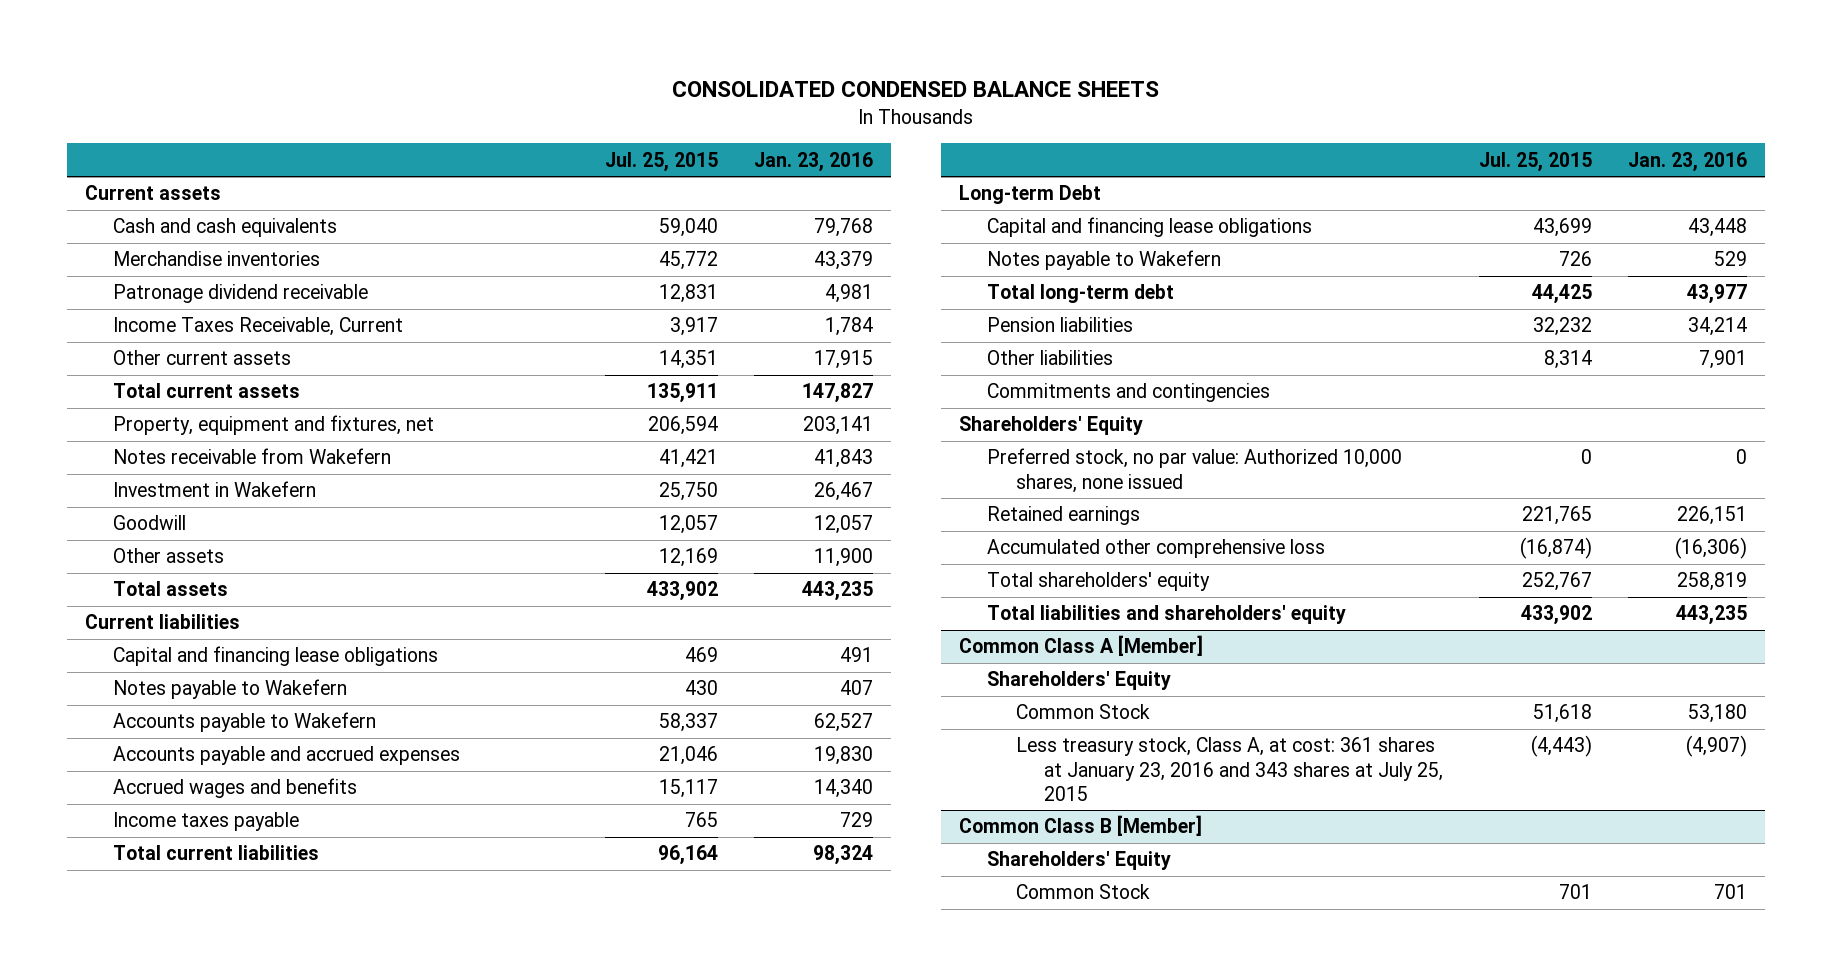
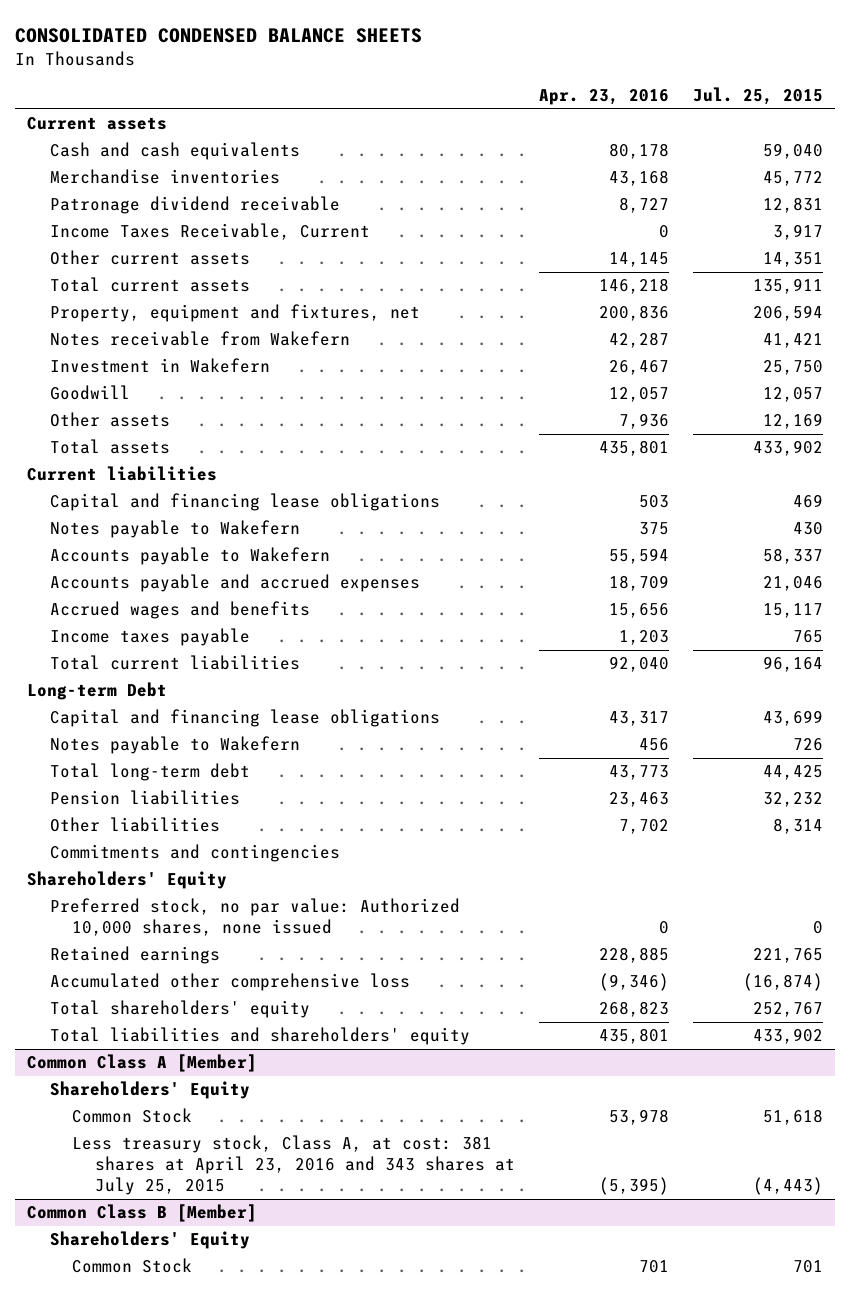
- | Jul. 25, 2015 | Jan. 23, 2016
+ | Apr. 23, 2016 | Jul. 25, 2015
@ Common Class A [Member]
- Less treasury stock, Class A, at cost: 361 shares at January 23, 2016 and 343 shares at July 25, 2015 | (4,443) | (4,907)
+ Less treasury stock, Class A, at cost: 381 shares at April 23, 2016 and 343 shares at July 25, 2015 | (5,395) | (4,443)

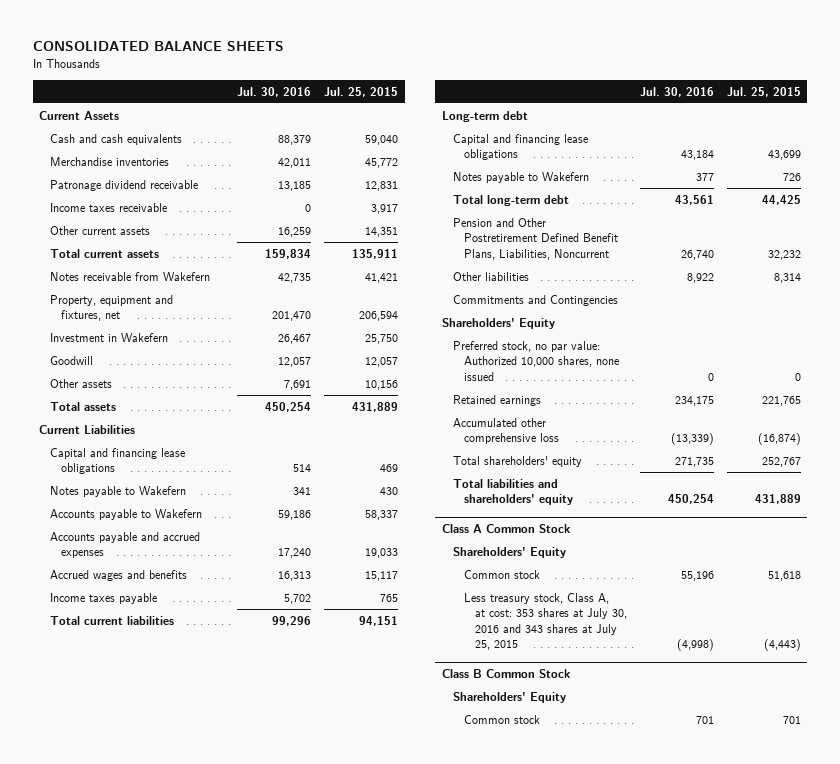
- CONSOLIDATED CONDENSED BALANCE SHEETS
+ CONSOLIDATED BALANCE SHEETS
- | Apr. 23, 2016 | Jul. 25, 2015
+ | Jul. 30, 2016 | Jul. 25, 2015
- Current assets
+ Current Assets
- Income Taxes Receivable, Current | 0 | 3,917
+ Income taxes receivable | 0 | 3,917
moved down: Property, equipment and fixtures, net | 201,470 | 206,594
- Other assets | 7,936 | 12,169
- Total assets | 435,801 | 433,902
- Current liabilities
+ Other assets | 7,691 | 10,156
+ Total assets | 450,254 | 431,889
+ Current Liabilities
- Accounts payable and accrued expenses | 18,709 | 21,046
+ Accounts payable and accrued expenses | 17,240 | 19,033
- Total current liabilities | 92,040 | 96,164
- Long-term Debt
+ Total current liabilities | 99,296 | 94,151
+ Long-term debt
- Pension liabilities | 23,463 | 32,232
+ Pension and Other Postretirement Defined Benefit Plans, Liabilities, Noncurrent | 26,740 | 32,232
- Commitments and contingencies
+ Commitments and Contingencies
- Total liabilities and shareholders' equity | 435,801 | 433,902
- Common Class A [Member]
+ Total liabilities and shareholders' equity | 450,254 | 431,889
+ Class A Common Stock
- Common Stock | 53,978 | 51,618
- Less treasury stock, Class A, at cost: 381 shares at April 23, 2016 and 343 shares at July 25, 2015 | (5,395) | (4,443)
- Common Class B [Member]
+ Common stock | 55,196 | 51,618
+ Less treasury stock, Class A, at cost: 353 shares at July 30, 2016 and 343 shares at July 25, 2015 | (4,998) | (4,443)
+ Class B Common Stock
- Common Stock | 701 | 701
+ Common stock | 701 | 701

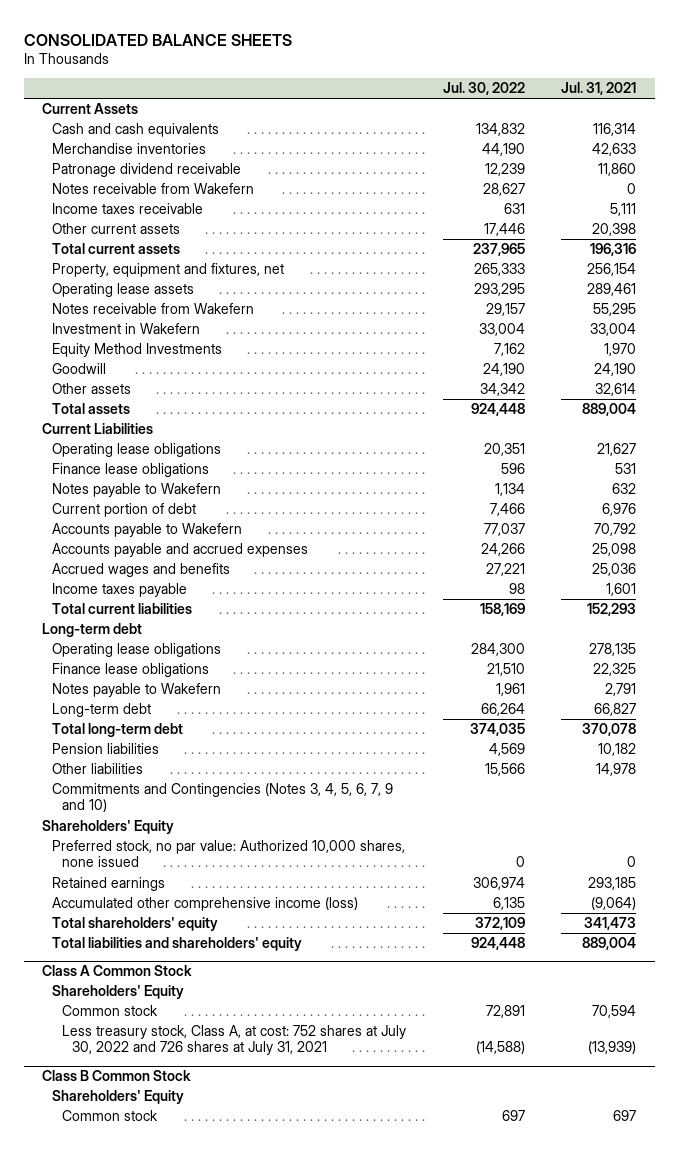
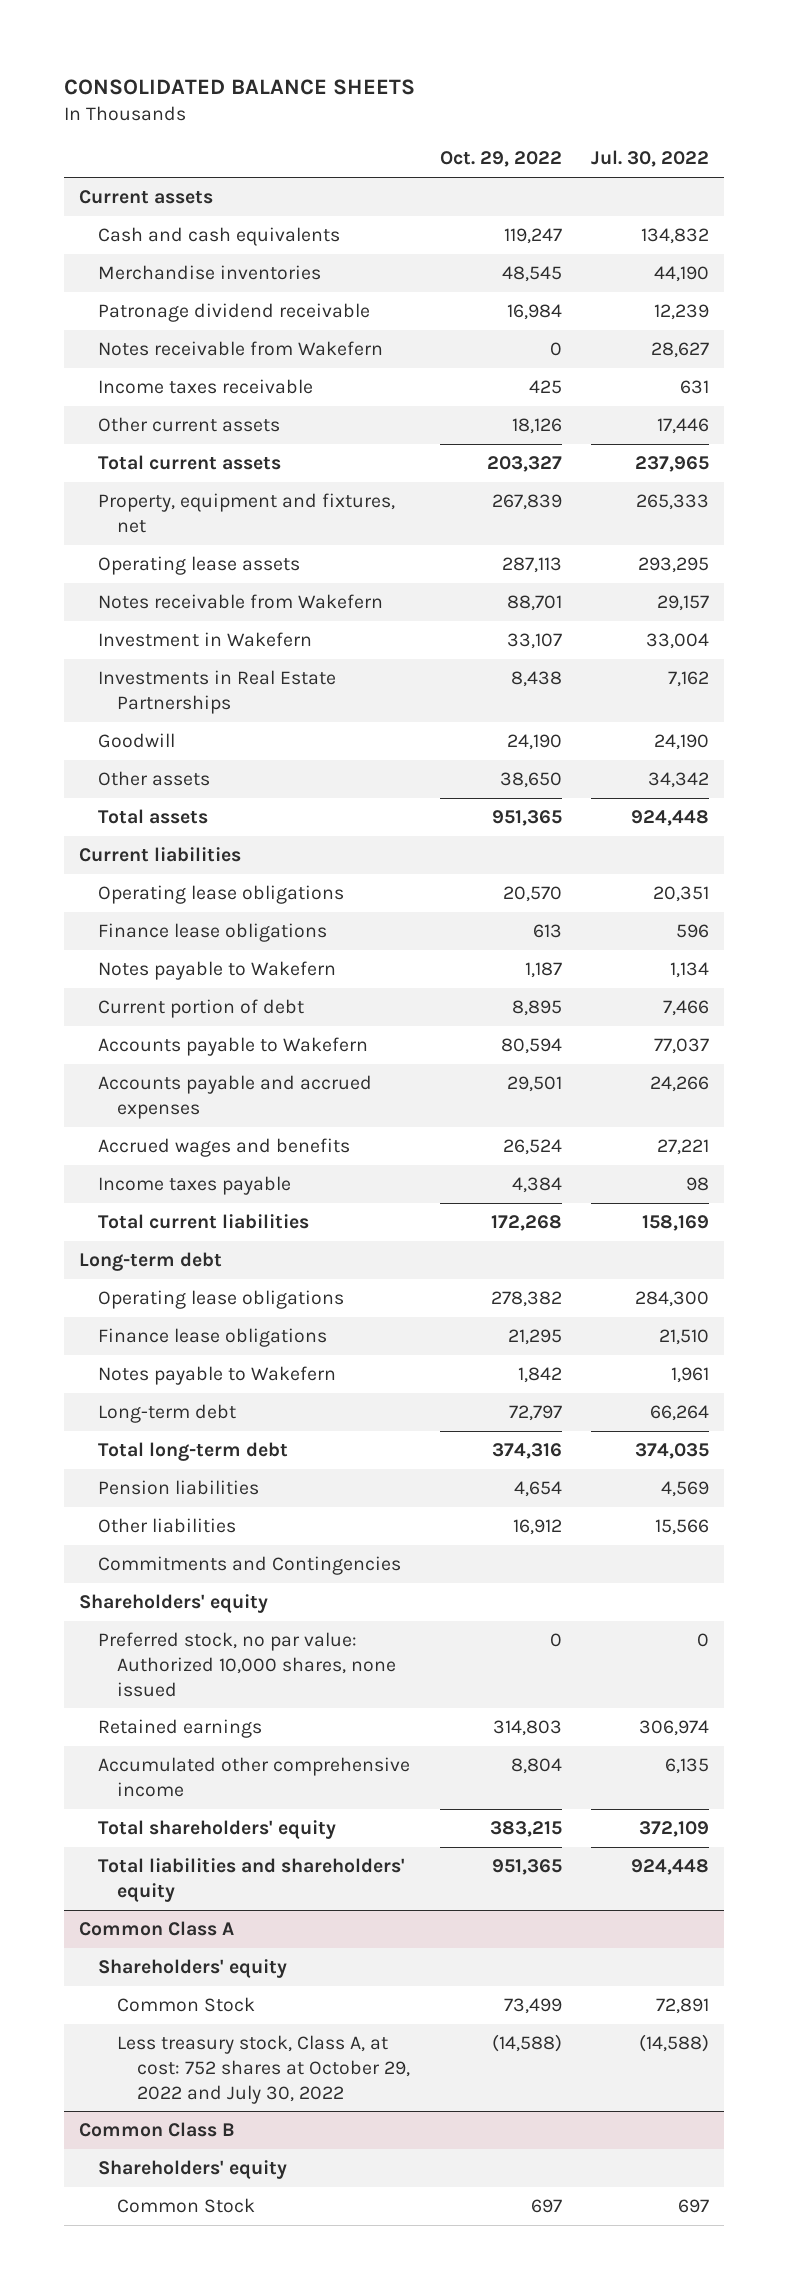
- | Jul. 30, 2022 | Jul. 31, 2021
+ | Oct. 29, 2022 | Jul. 30, 2022
- Current Assets
+ Current assets
- Equity Method Investments | 7,162 | 1,970
+ Investments in Real Estate Partnerships | 8,438 | 7,162
- Current Liabilities
+ Current liabilities
- Commitments and Contingencies (Notes 3, 4, 5, 6, 7, 9 and 10)
- Shareholders' Equity
+ Commitments and Contingencies
+ Shareholders' equity
- Accumulated other comprehensive income (loss) | 6,135 | (9,064)
+ Accumulated other comprehensive income | 8,804 | 6,135
- Class A Common Stock
- Shareholders' Equity
- Common stock | 72,891 | 70,594
- Less treasury stock, Class A, at cost: 752 shares at July 30, 2022 and 726 shares at July 31, 2021 | (14,588) | (13,939)
- Class B Common Stock
- Shareholders' Equity
- Common stock | 697 | 697
+ Common Class A
+ Shareholders' equity
+ Common Stock | 73,499 | 72,891
+ Less treasury stock, Class A, at cost: 752 shares at October 29, 2022 and July 30, 2022 | (14,588) | (14,588)
+ Common Class B
+ Shareholders' equity
+ Common Stock | 697 | 697

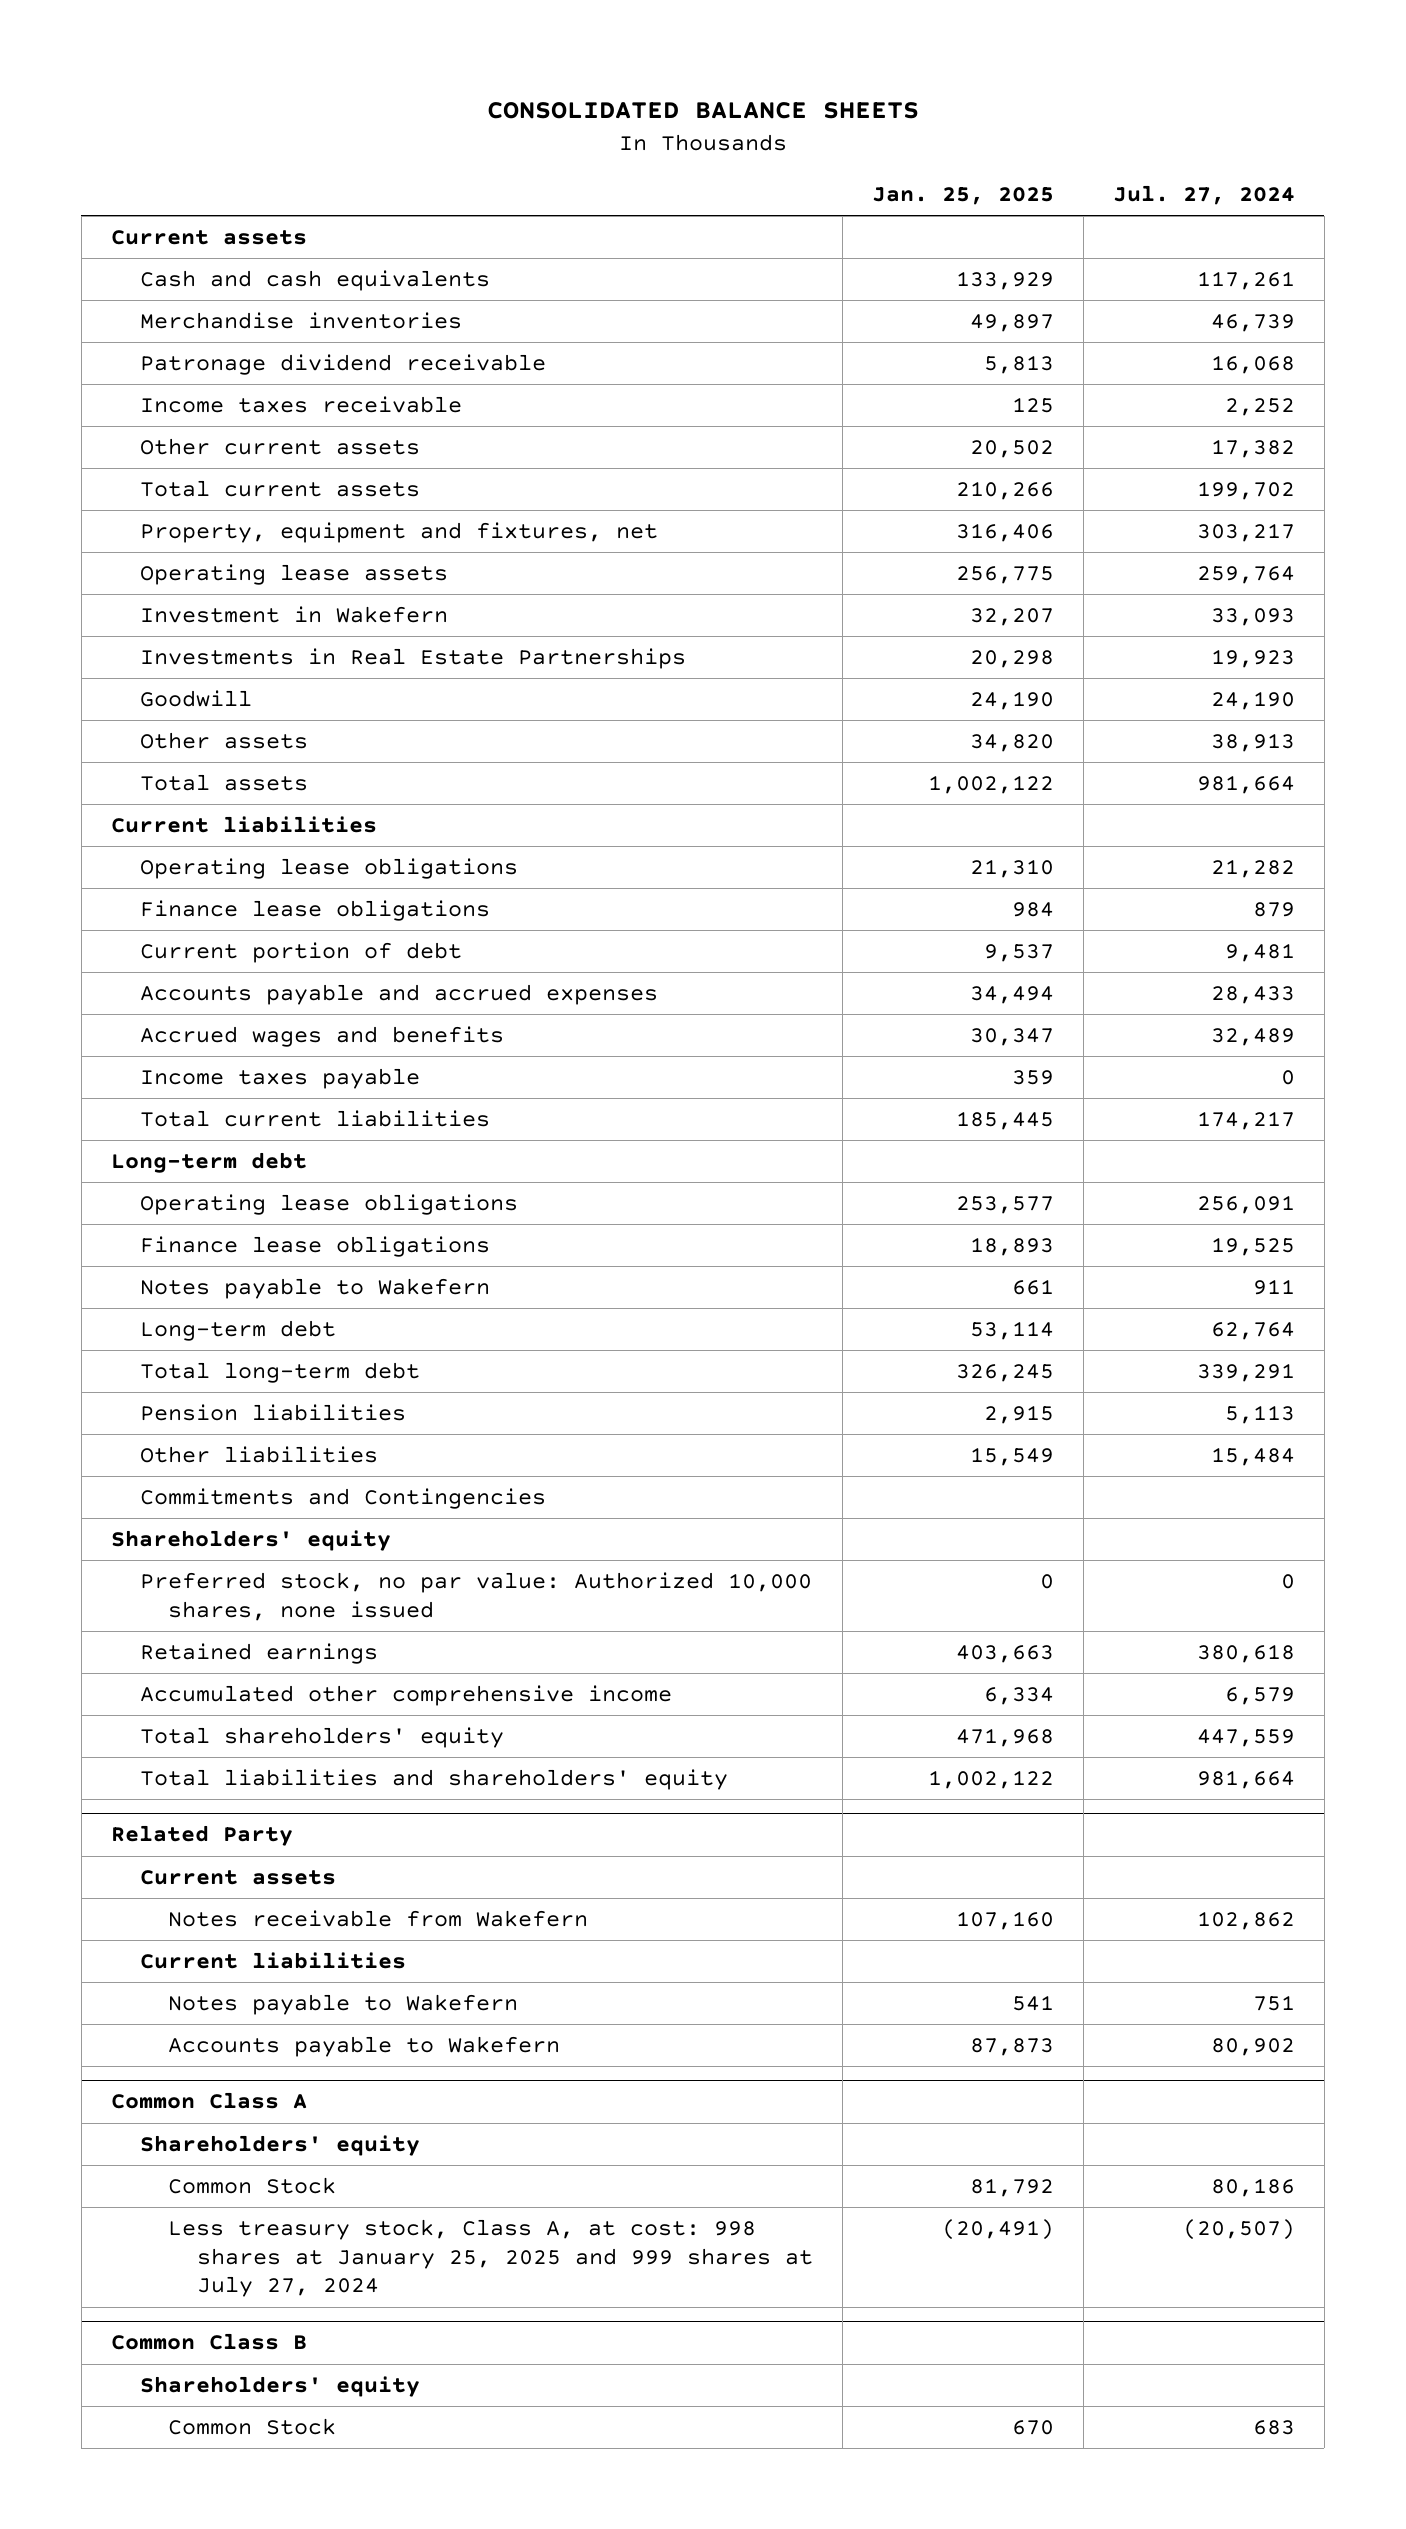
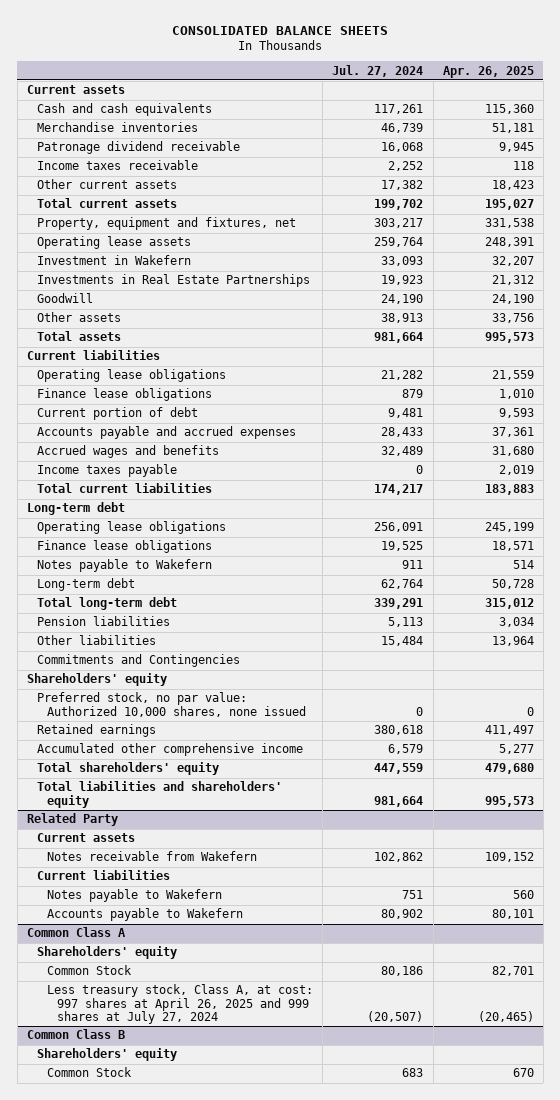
- | Jan. 25, 2025 | Jul. 27, 2024
+ | Jul. 27, 2024 | Apr. 26, 2025
@ Common Class A
- Less treasury stock, Class A, at cost: 998 shares at January 25, 2025 and 999 shares at July 27, 2024 | (20,491) | (20,507)
+ Less treasury stock, Class A, at cost: 997 shares at April 26, 2025 and 999 shares at July 27, 2024 | (20,507) | (20,465)

